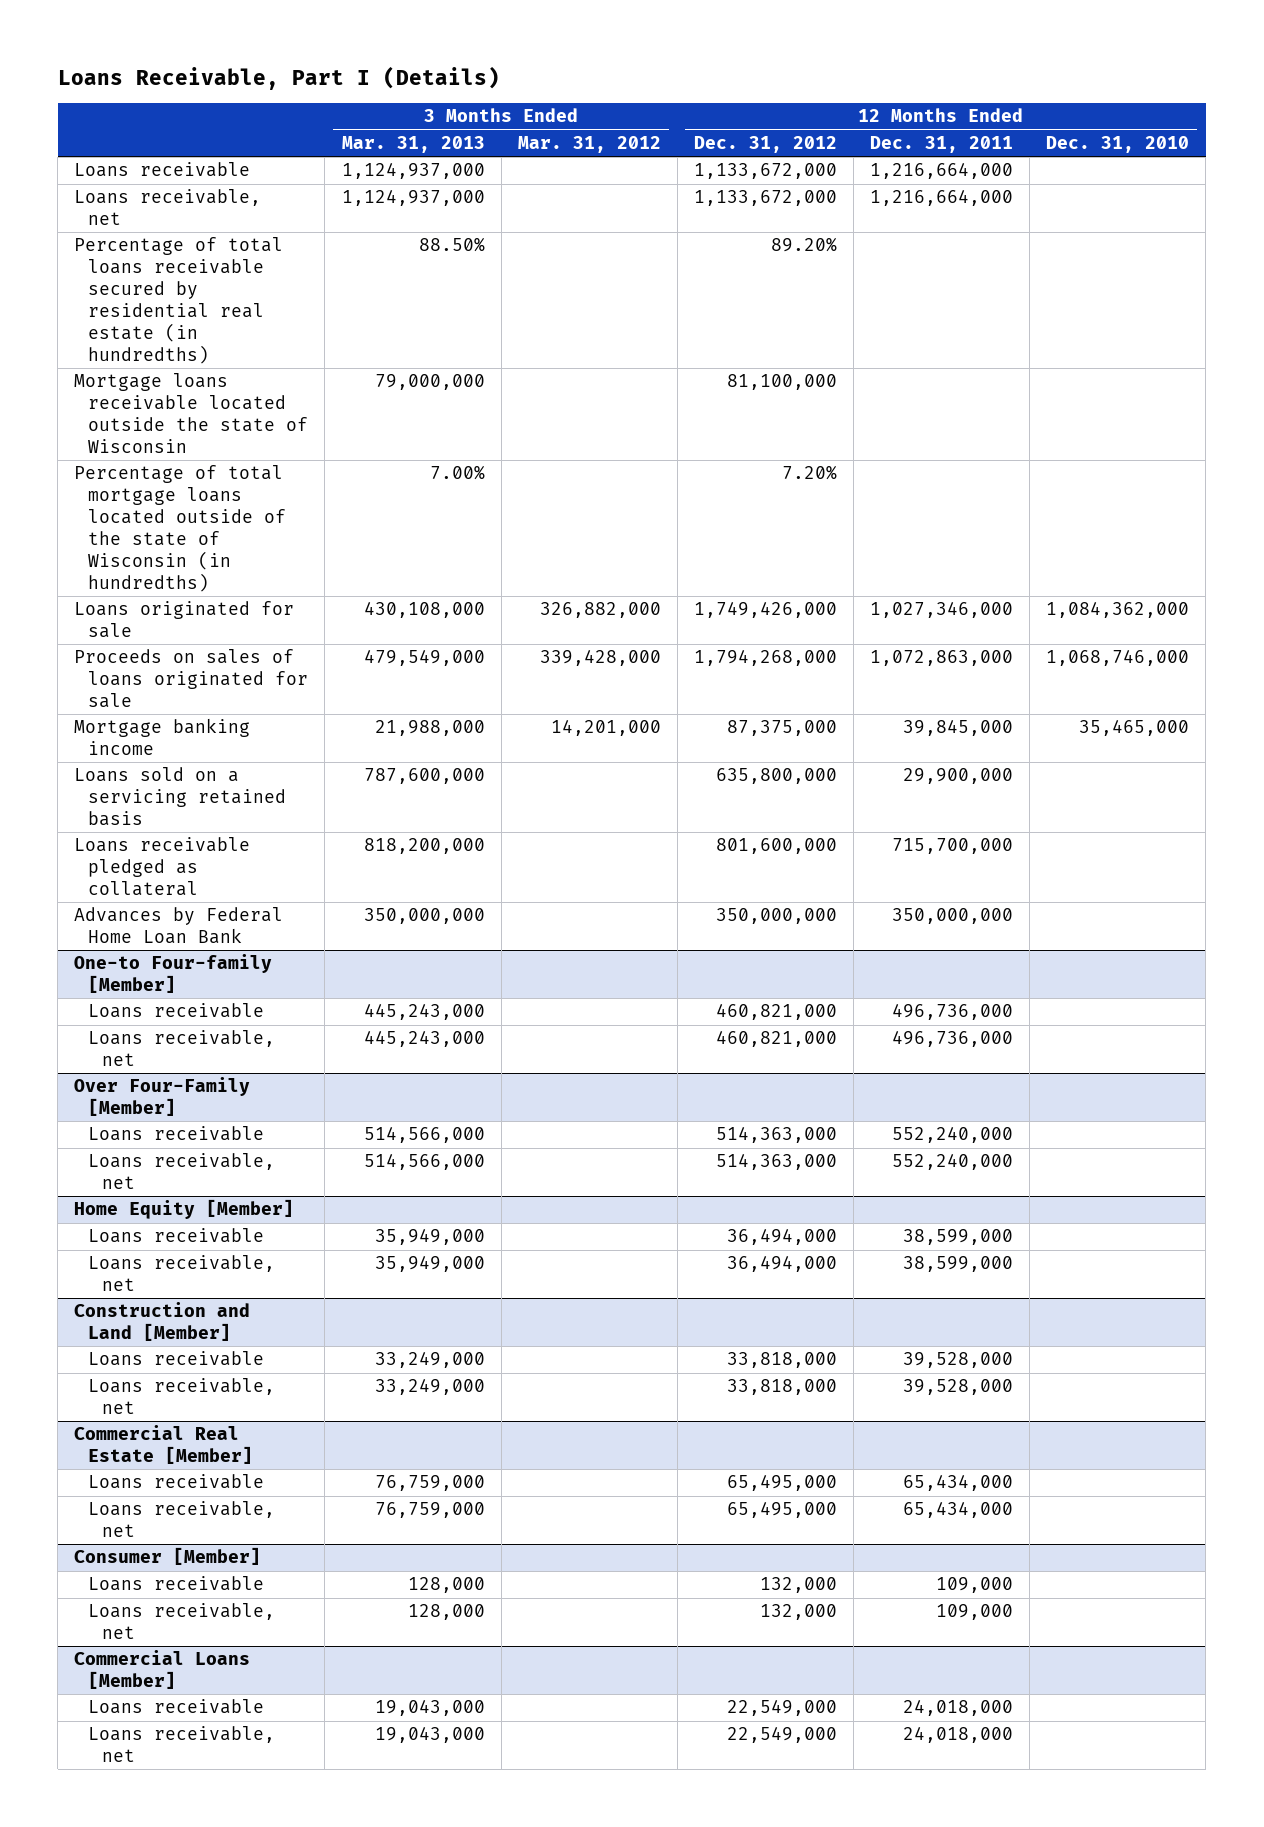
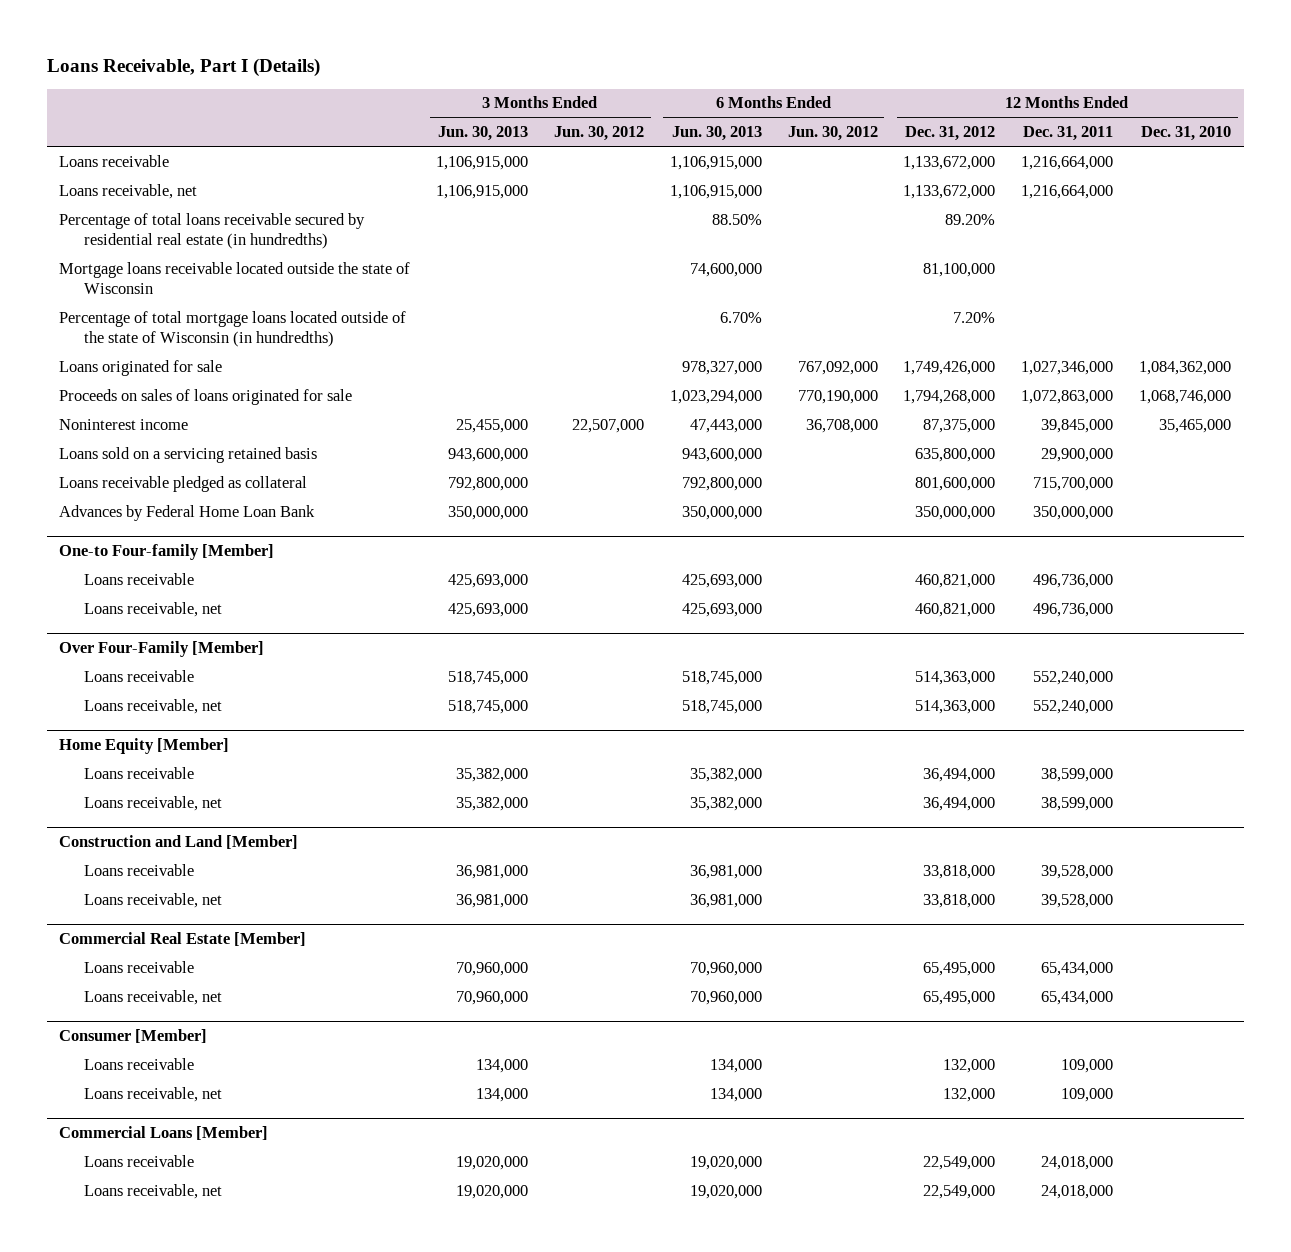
- | 3 Months Ended Mar. 31, 2013 | 3 Months Ended Mar. 31, 2012 | 12 Months Ended Dec. 31, 2012 | 12 Months Ended Dec. 31, 2011 | 12 Months Ended Dec. 31, 2010
+ | 3 Months Ended Jun. 30, 2013 | 3 Months Ended Jun. 30, 2012 | 6 Months Ended Jun. 30, 2013 | 6 Months Ended Jun. 30, 2012 | 12 Months Ended Dec. 31, 2012 | 12 Months Ended Dec. 31, 2011 | 12 Months Ended Dec. 31, 2010
- Mortgage banking income | 21,988,000 | 14,201,000 | 87,375,000 | 39,845,000 | 35,465,000
+ Noninterest income | 25,455,000 | 22,507,000 | 47,443,000 | 36,708,000 | 87,375,000 | 39,845,000 | 35,465,000

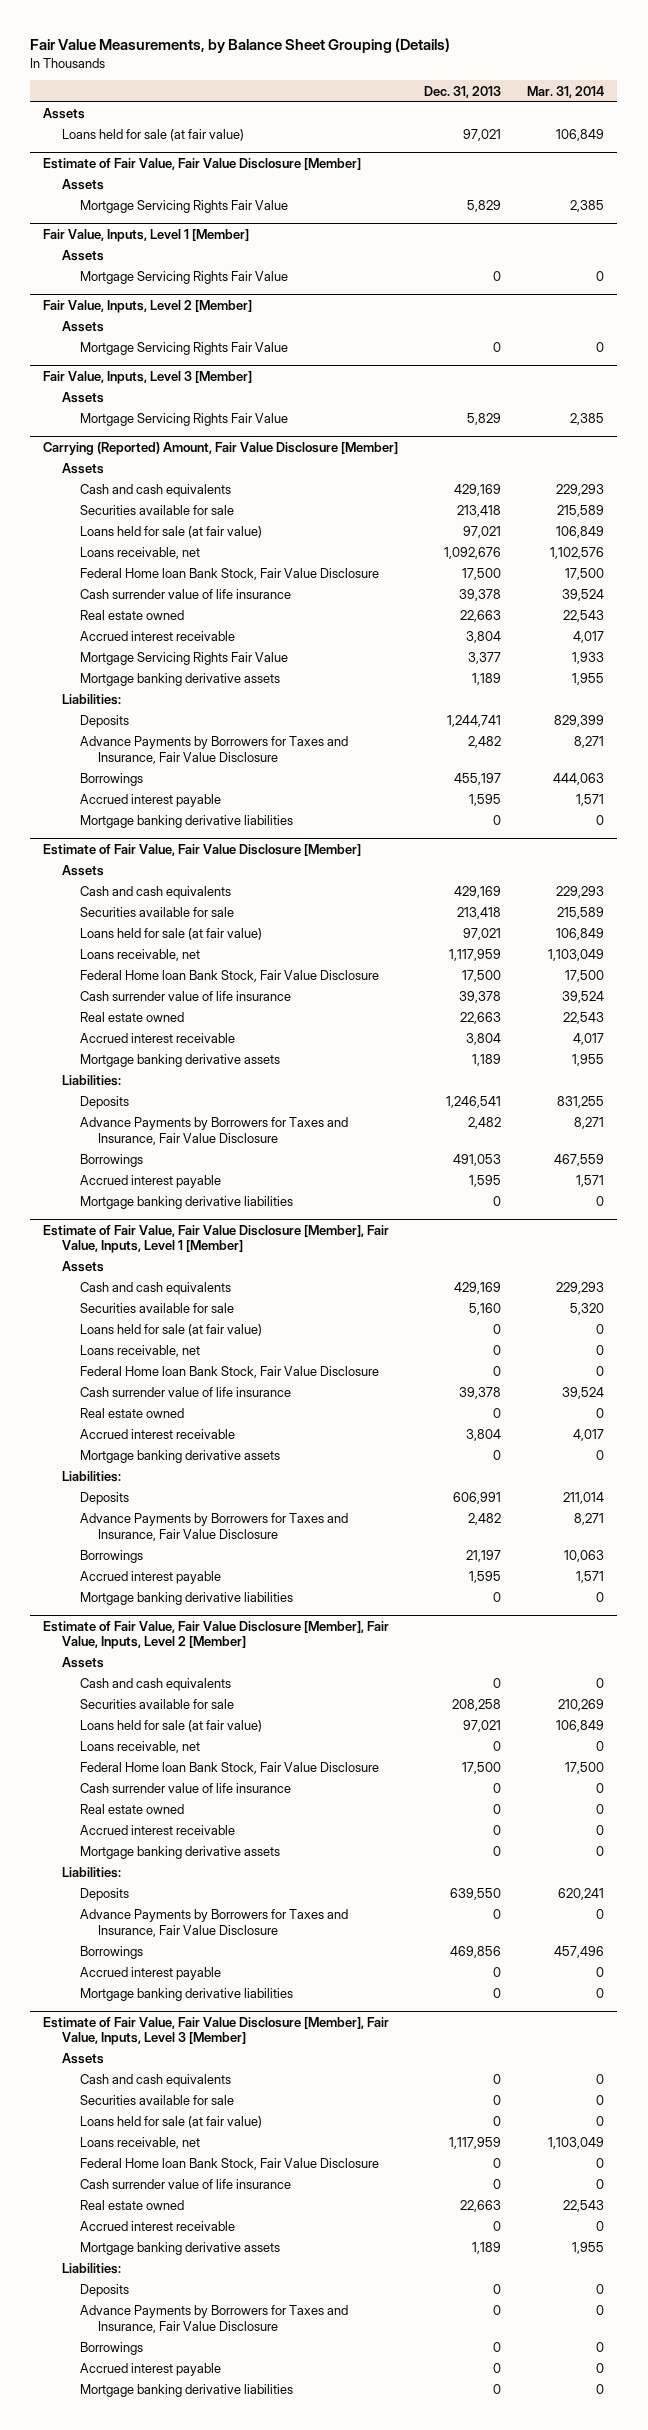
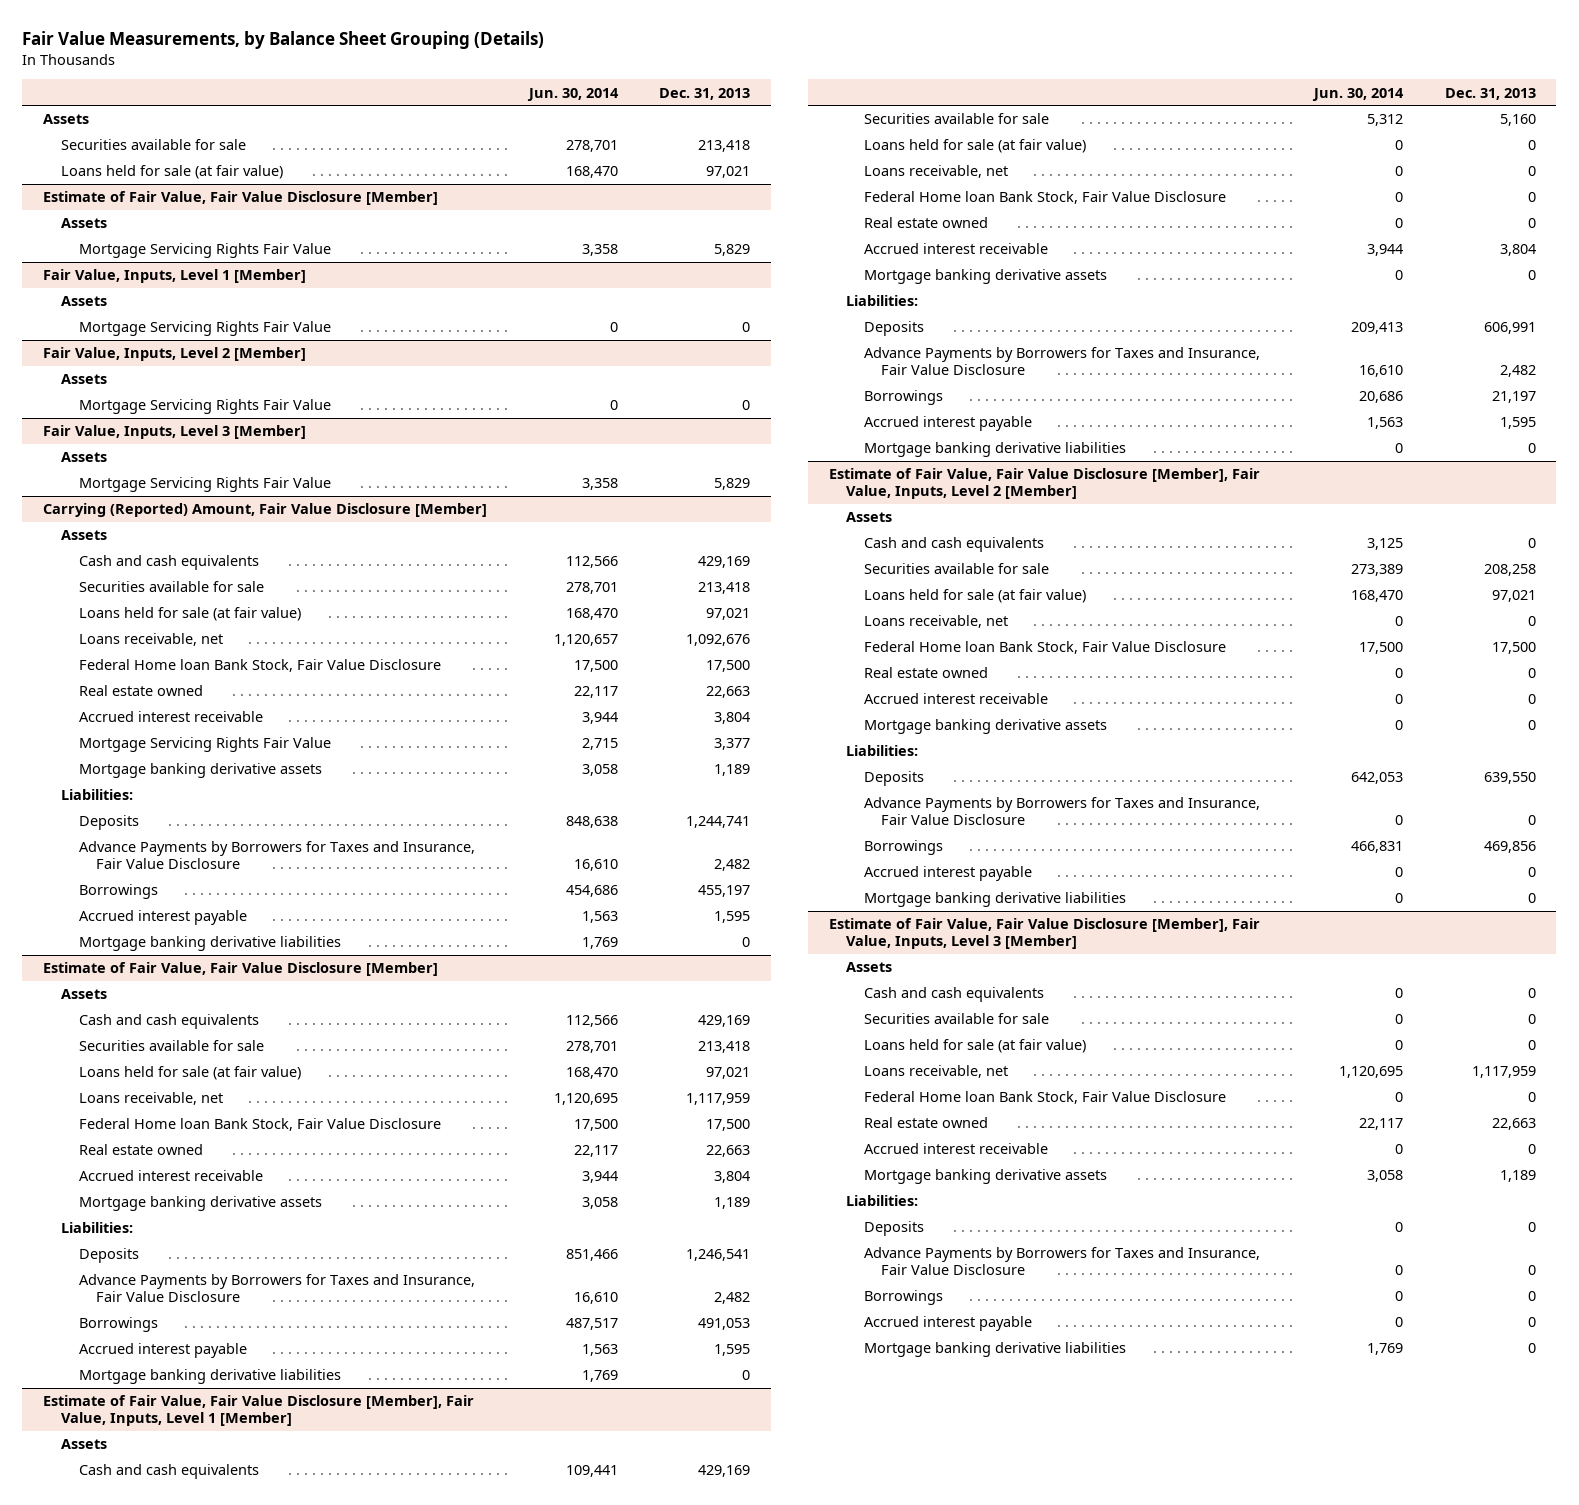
- | Dec. 31, 2013 | Mar. 31, 2014
+ | Jun. 30, 2014 | Dec. 31, 2013
+ Securities available for sale | 278,701 | 213,418
@ Carrying (Reported) Amount, Fair Value Disclosure [Member]
- Cash surrender value of life insurance | 39,378 | 39,524
@ Estimate of Fair Value, Fair Value Disclosure [Member]
- Cash surrender value of life insurance | 39,378 | 39,524
@ Estimate of Fair Value, Fair Value Disclosure [Member], Fair Value, Inputs, Level 1 [Member]
- Cash surrender value of life insurance | 39,378 | 39,524
@ Estimate of Fair Value, Fair Value Disclosure [Member], Fair Value, Inputs, Level 2 [Member]
- Cash surrender value of life insurance | 0 | 0
@ Estimate of Fair Value, Fair Value Disclosure [Member], Fair Value, Inputs, Level 3 [Member]
- Cash surrender value of life insurance | 0 | 0

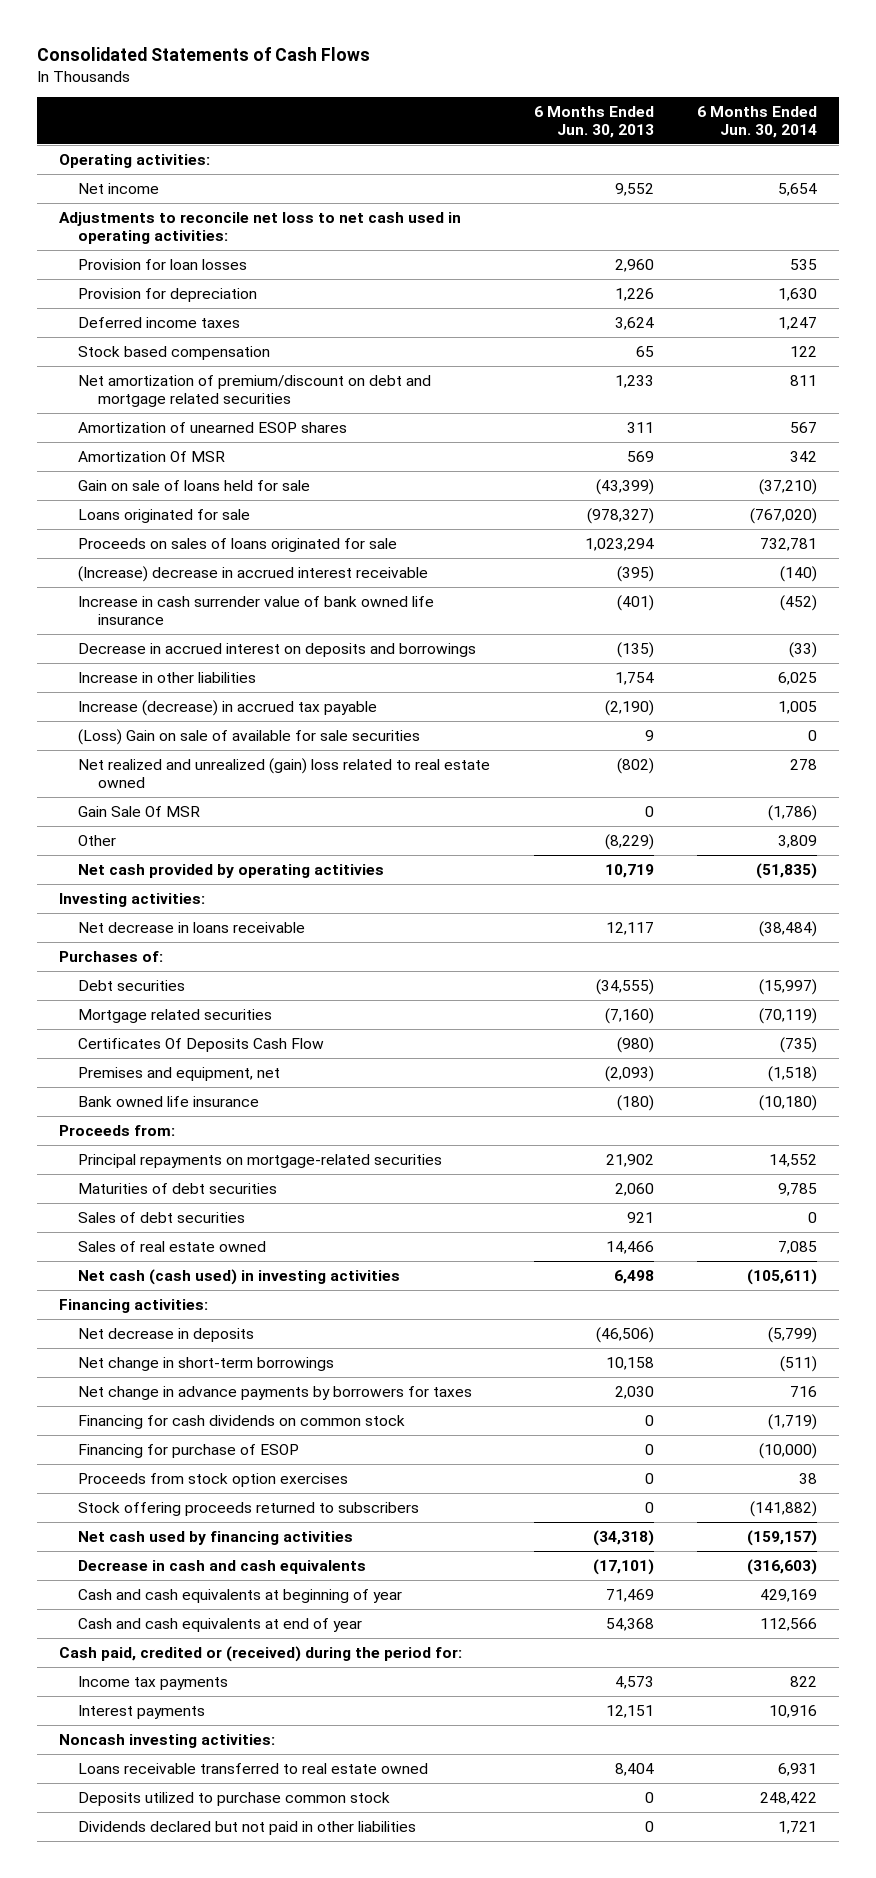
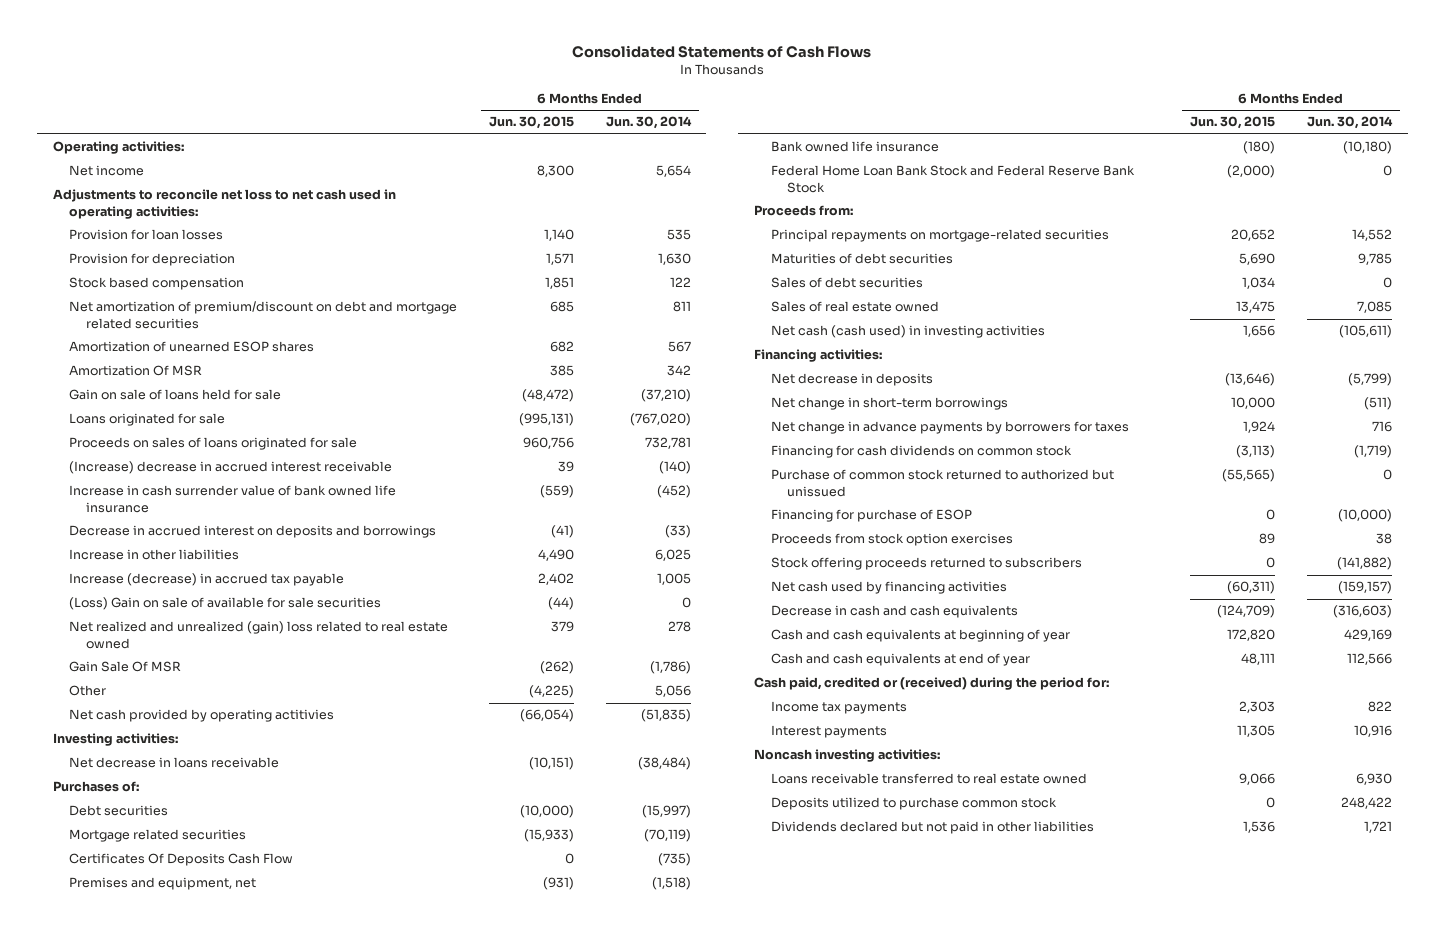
- | 6 Months Ended Jun. 30, 2013 | 6 Months Ended Jun. 30, 2014
+ | 6 Months Ended Jun. 30, 2015 | 6 Months Ended Jun. 30, 2014
- Deferred income taxes | 3,624 | 1,247
- Other | (8,229) | 3,809
+ Other | (4,225) | 5,056
+ Federal Home Loan Bank Stock and Federal Reserve Bank Stock | (2,000) | 0
+ Purchase of common stock returned to authorized but unissued | (55,565) | 0
- Loans receivable transferred to real estate owned | 8,404 | 6,931
+ Loans receivable transferred to real estate owned | 9,066 | 6,930

